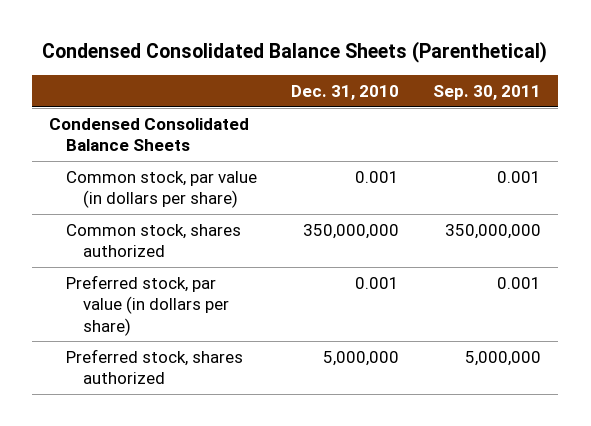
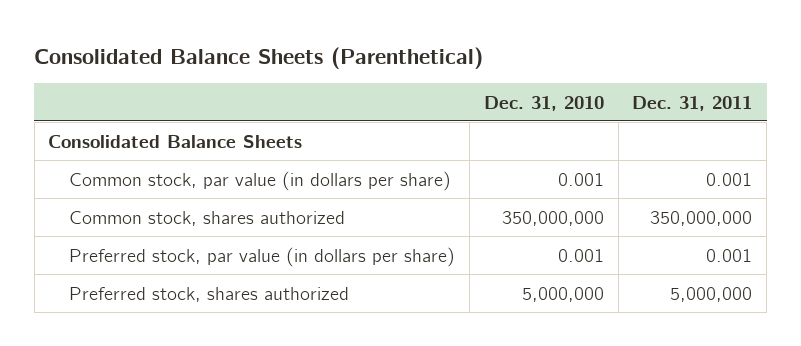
- Condensed Consolidated Balance Sheets (Parenthetical)
+ Consolidated Balance Sheets (Parenthetical)
- | Dec. 31, 2010 | Sep. 30, 2011
+ | Dec. 31, 2010 | Dec. 31, 2011
- Condensed Consolidated Balance Sheets
+ Consolidated Balance Sheets

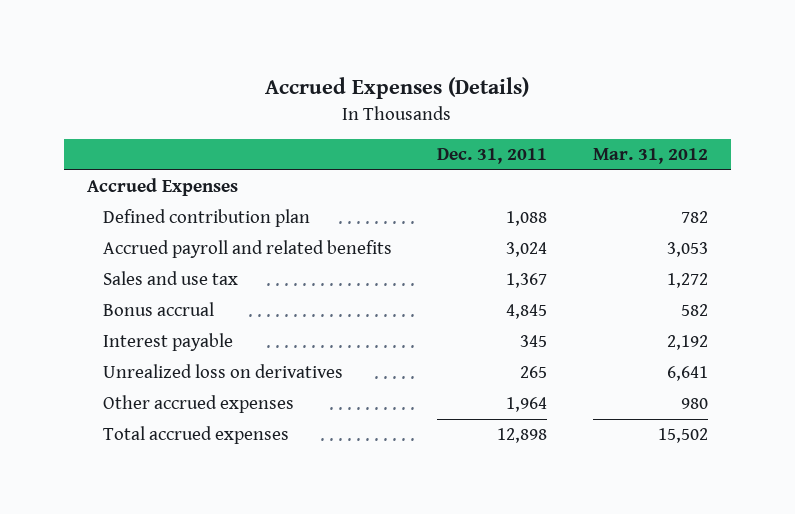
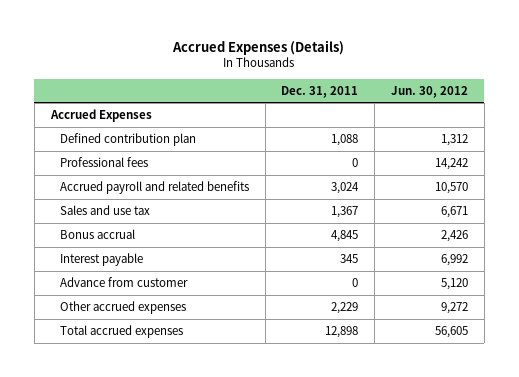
- | Dec. 31, 2011 | Mar. 31, 2012
+ | Dec. 31, 2011 | Jun. 30, 2012
+ Professional fees | 0 | 14,242
- Unrealized loss on derivatives | 265 | 6,641
- Other accrued expenses | 1,964 | 980
+ Advance from customer | 0 | 5,120
+ Other accrued expenses | 2,229 | 9,272

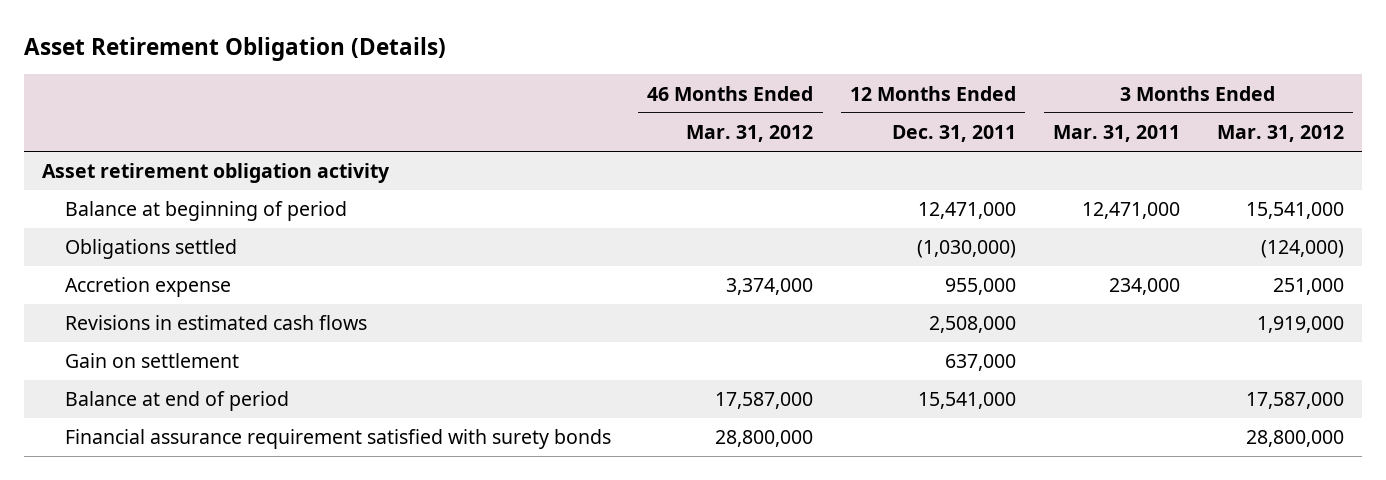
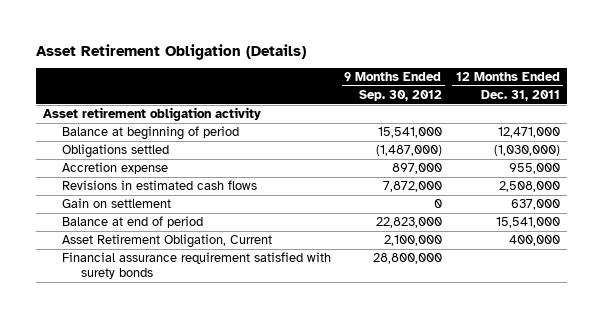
- | 46 Months Ended Mar. 31, 2012 | 12 Months Ended Dec. 31, 2011 | 3 Months Ended Mar. 31, 2011 | 3 Months Ended Mar. 31, 2012
+ | 9 Months Ended Sep. 30, 2012 | 12 Months Ended Dec. 31, 2011
+ Asset Retirement Obligation, Current | 2,100,000 | 400,000

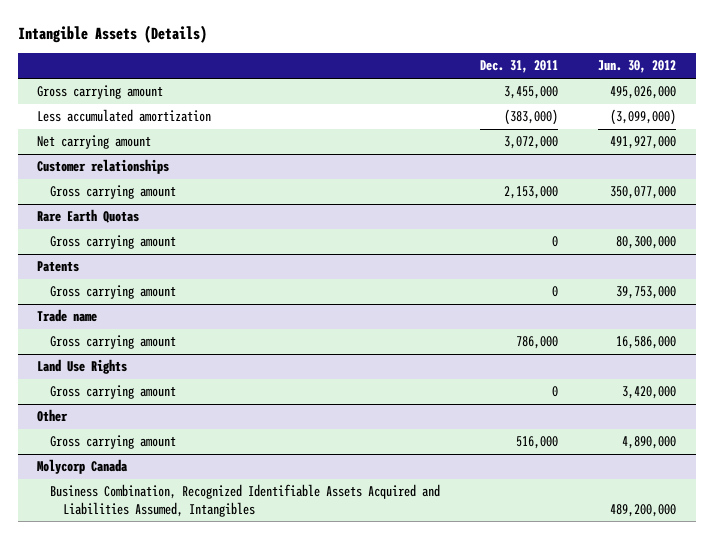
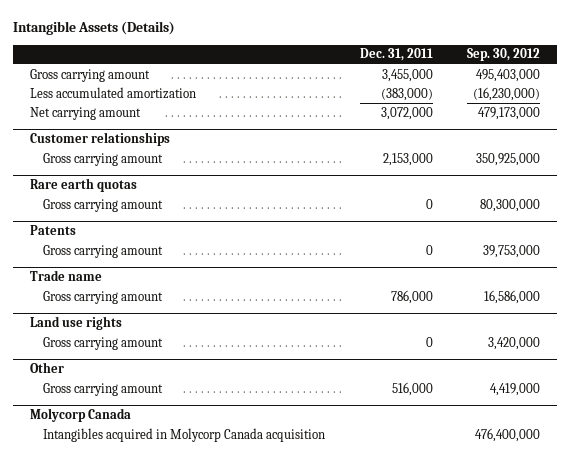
- | Dec. 31, 2011 | Jun. 30, 2012
+ | Dec. 31, 2011 | Sep. 30, 2012
- Rare Earth Quotas
+ Rare earth quotas
- Land Use Rights
+ Land use rights
@ Molycorp Canada
- Business Combination, Recognized Identifiable Assets Acquired and Liabilities Assumed, Intangibles | | 489,200,000
+ Intangibles acquired in Molycorp Canada acquisition | | 476,400,000

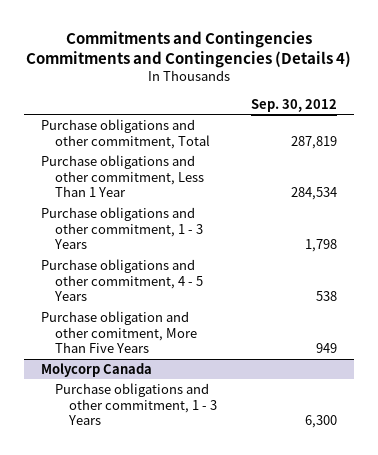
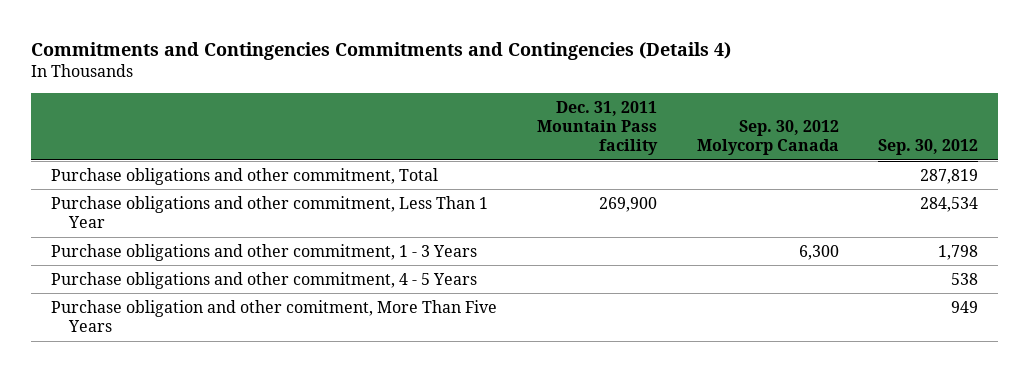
- | Sep. 30, 2012
+ | Dec. 31, 2011 Mountain Pass facility | Sep. 30, 2012 Molycorp Canada | Sep. 30, 2012
- Molycorp Canada
- Purchase obligations and other commitment, 1 - 3 Years | 6,300

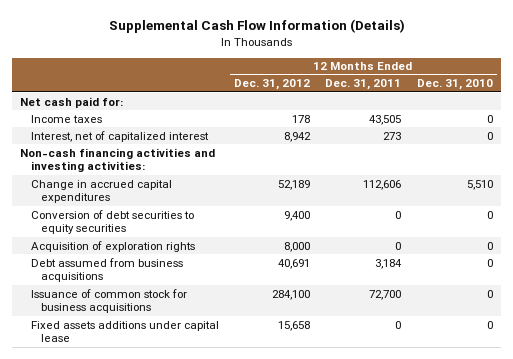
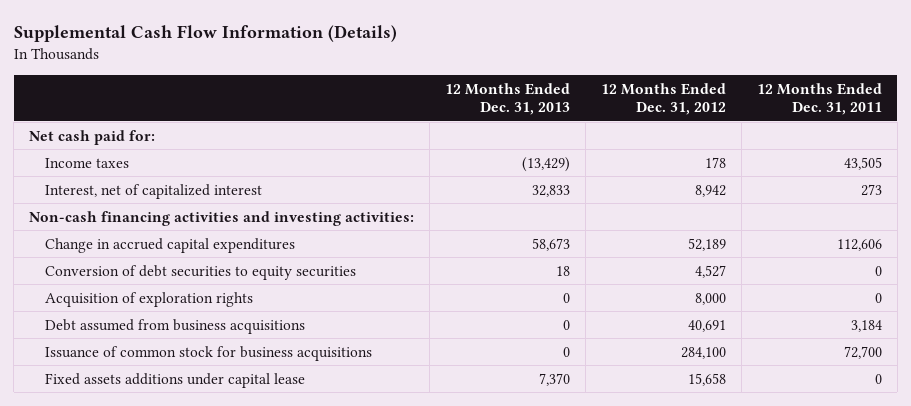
- | 12 Months Ended Dec. 31, 2012 | 12 Months Ended Dec. 31, 2011 | 12 Months Ended Dec. 31, 2010
+ | 12 Months Ended Dec. 31, 2013 | 12 Months Ended Dec. 31, 2012 | 12 Months Ended Dec. 31, 2011
- Conversion of debt securities to equity securities | 9,400 | 0 | 0
+ Conversion of debt securities to equity securities | 18 | 4,527 | 0

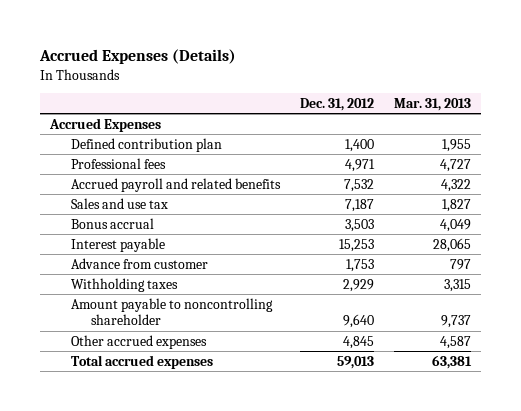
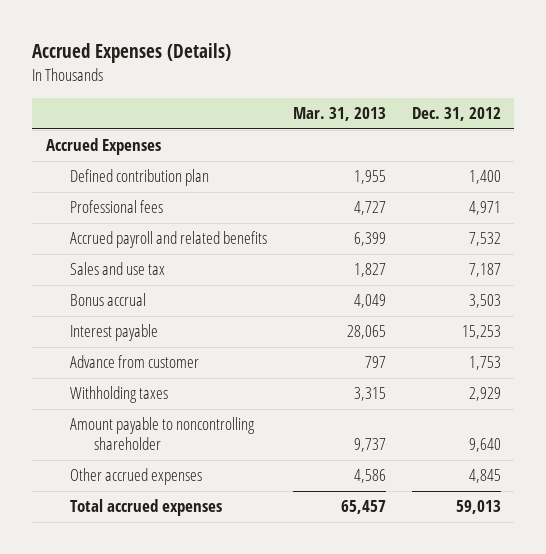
- | Dec. 31, 2012 | Mar. 31, 2013
+ | Mar. 31, 2013 | Dec. 31, 2012
- Accrued payroll and related benefits | 7,532 | 4,322
+ Accrued payroll and related benefits | 6,399 | 7,532
- Other accrued expenses | 4,845 | 4,587
- Total accrued expenses | 59,013 | 63,381
+ Other accrued expenses | 4,586 | 4,845
+ Total accrued expenses | 65,457 | 59,013

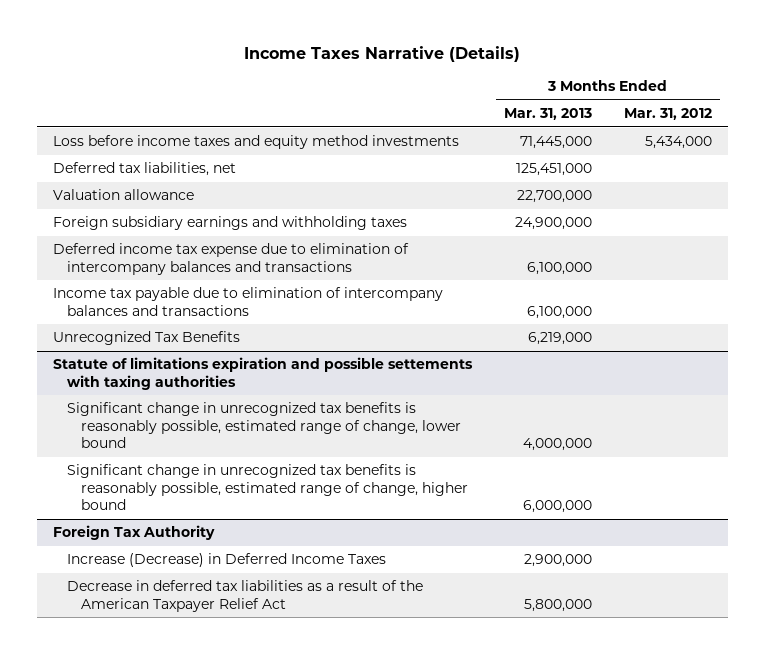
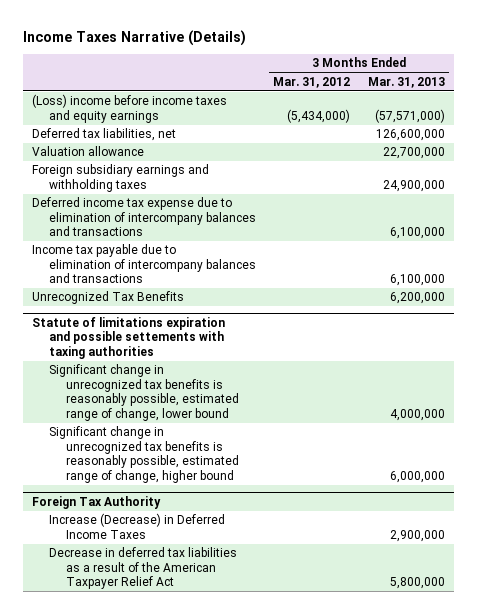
- | 3 Months Ended Mar. 31, 2013 | 3 Months Ended Mar. 31, 2012
+ | 3 Months Ended Mar. 31, 2012 | 3 Months Ended Mar. 31, 2013
- Loss before income taxes and equity method investments | 71,445,000 | 5,434,000
- Deferred tax liabilities, net | 125,451,000 |
+ (Loss) income before income taxes and equity earnings | (5,434,000) | (57,571,000)
+ Deferred tax liabilities, net | | 126,600,000
- Unrecognized Tax Benefits | 6,219,000 |
+ Unrecognized Tax Benefits | | 6,200,000

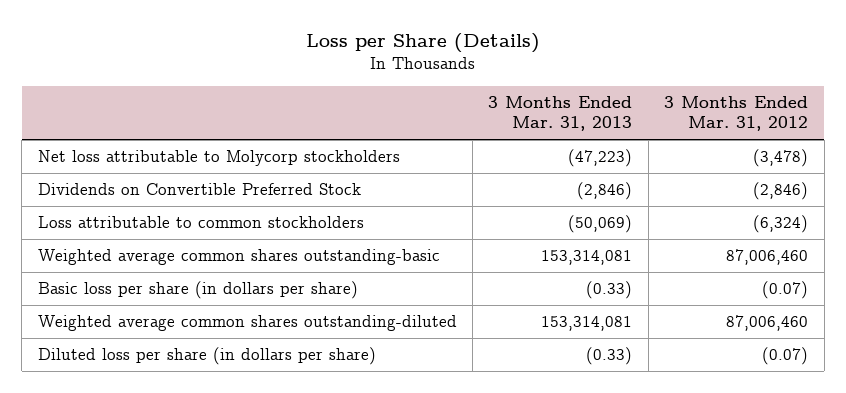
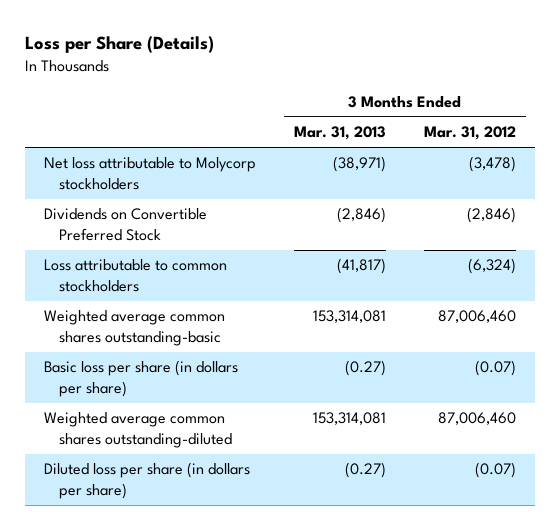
- Net loss attributable to Molycorp stockholders | (47,223) | (3,478)
+ Net loss attributable to Molycorp stockholders | (38,971) | (3,478)
- Loss attributable to common stockholders | (50,069) | (6,324)
+ Loss attributable to common stockholders | (41,817) | (6,324)
- Basic loss per share (in dollars per share) | (0.33) | (0.07)
+ Basic loss per share (in dollars per share) | (0.27) | (0.07)
- Diluted loss per share (in dollars per share) | (0.33) | (0.07)
+ Diluted loss per share (in dollars per share) | (0.27) | (0.07)

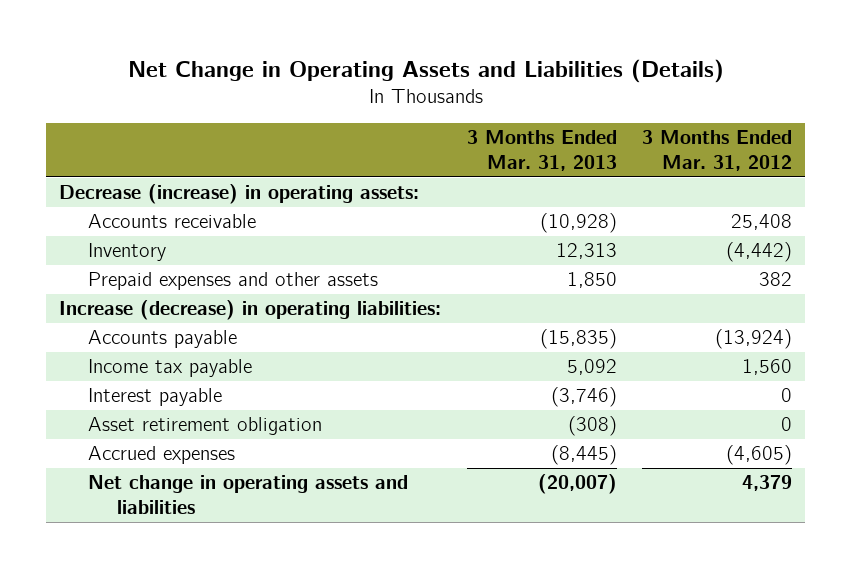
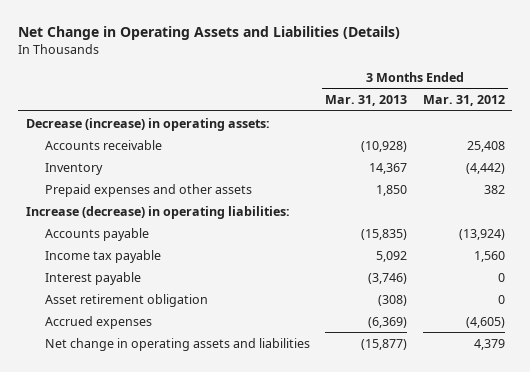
- Inventory | 12,313 | (4,442)
+ Inventory | 14,367 | (4,442)
- Accrued expenses | (8,445) | (4,605)
- Net change in operating assets and liabilities | (20,007) | 4,379
+ Accrued expenses | (6,369) | (4,605)
+ Net change in operating assets and liabilities | (15,877) | 4,379

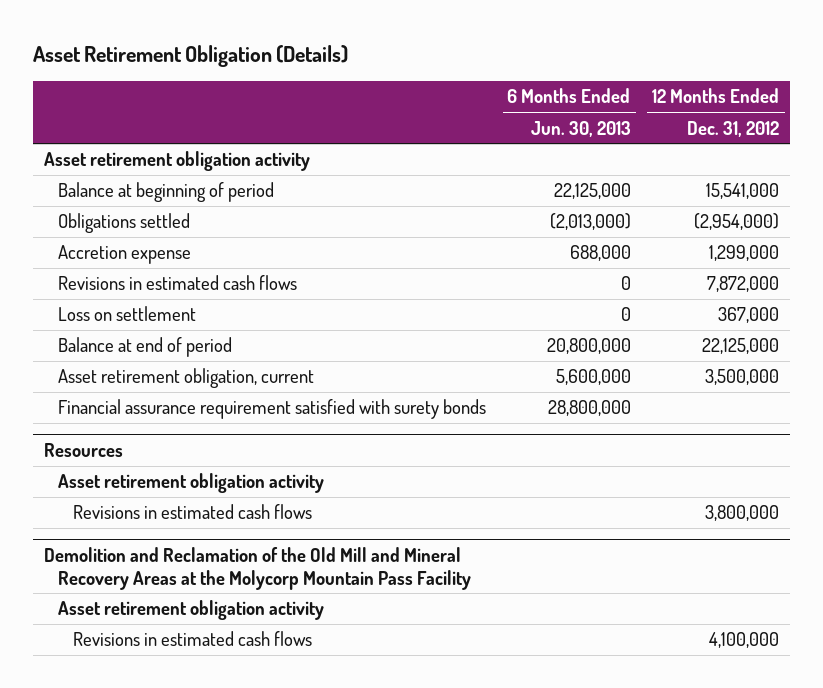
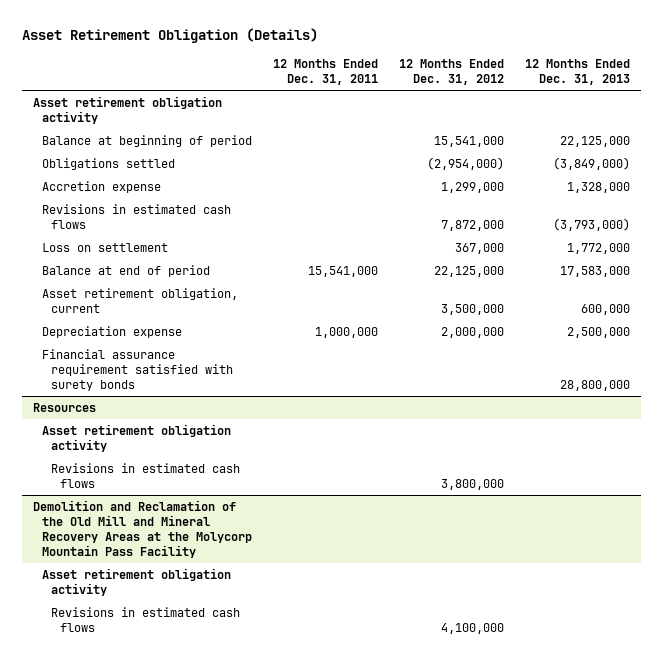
- | 6 Months Ended Jun. 30, 2013 | 12 Months Ended Dec. 31, 2012
+ | 12 Months Ended Dec. 31, 2011 | 12 Months Ended Dec. 31, 2012 | 12 Months Ended Dec. 31, 2013
+ Depreciation expense | 1,000,000 | 2,000,000 | 2,500,000

